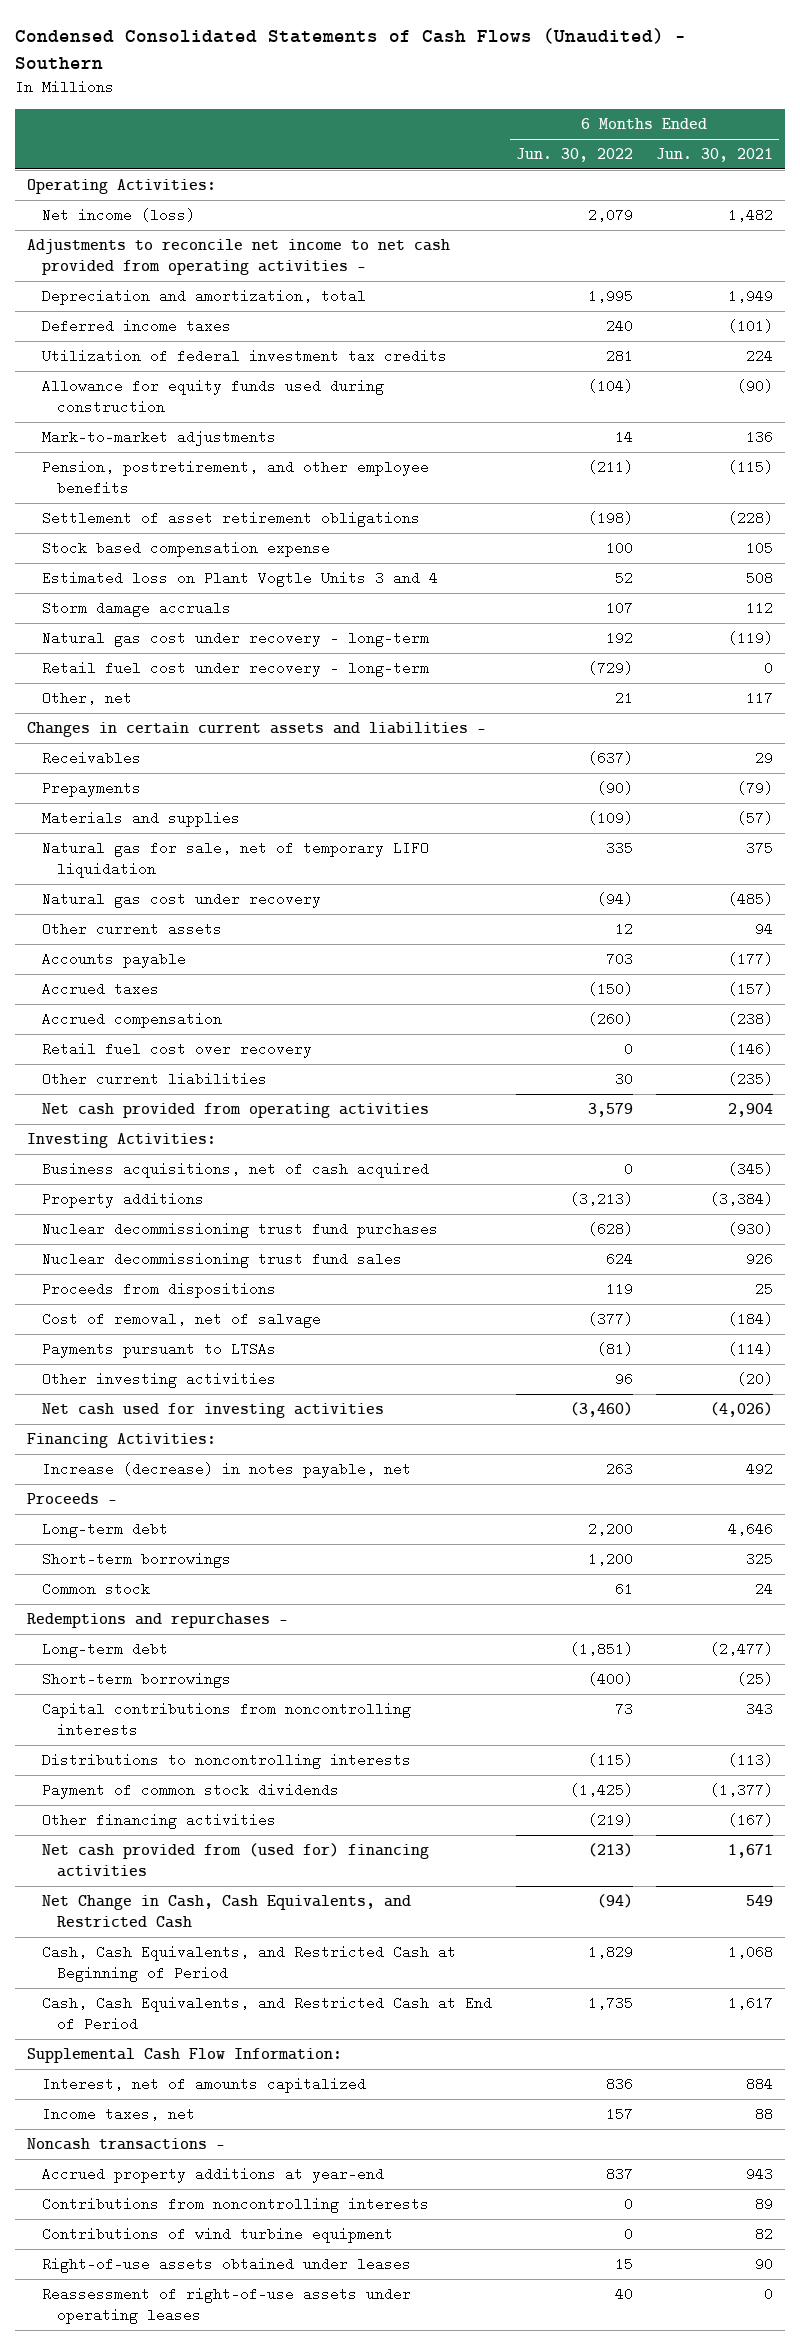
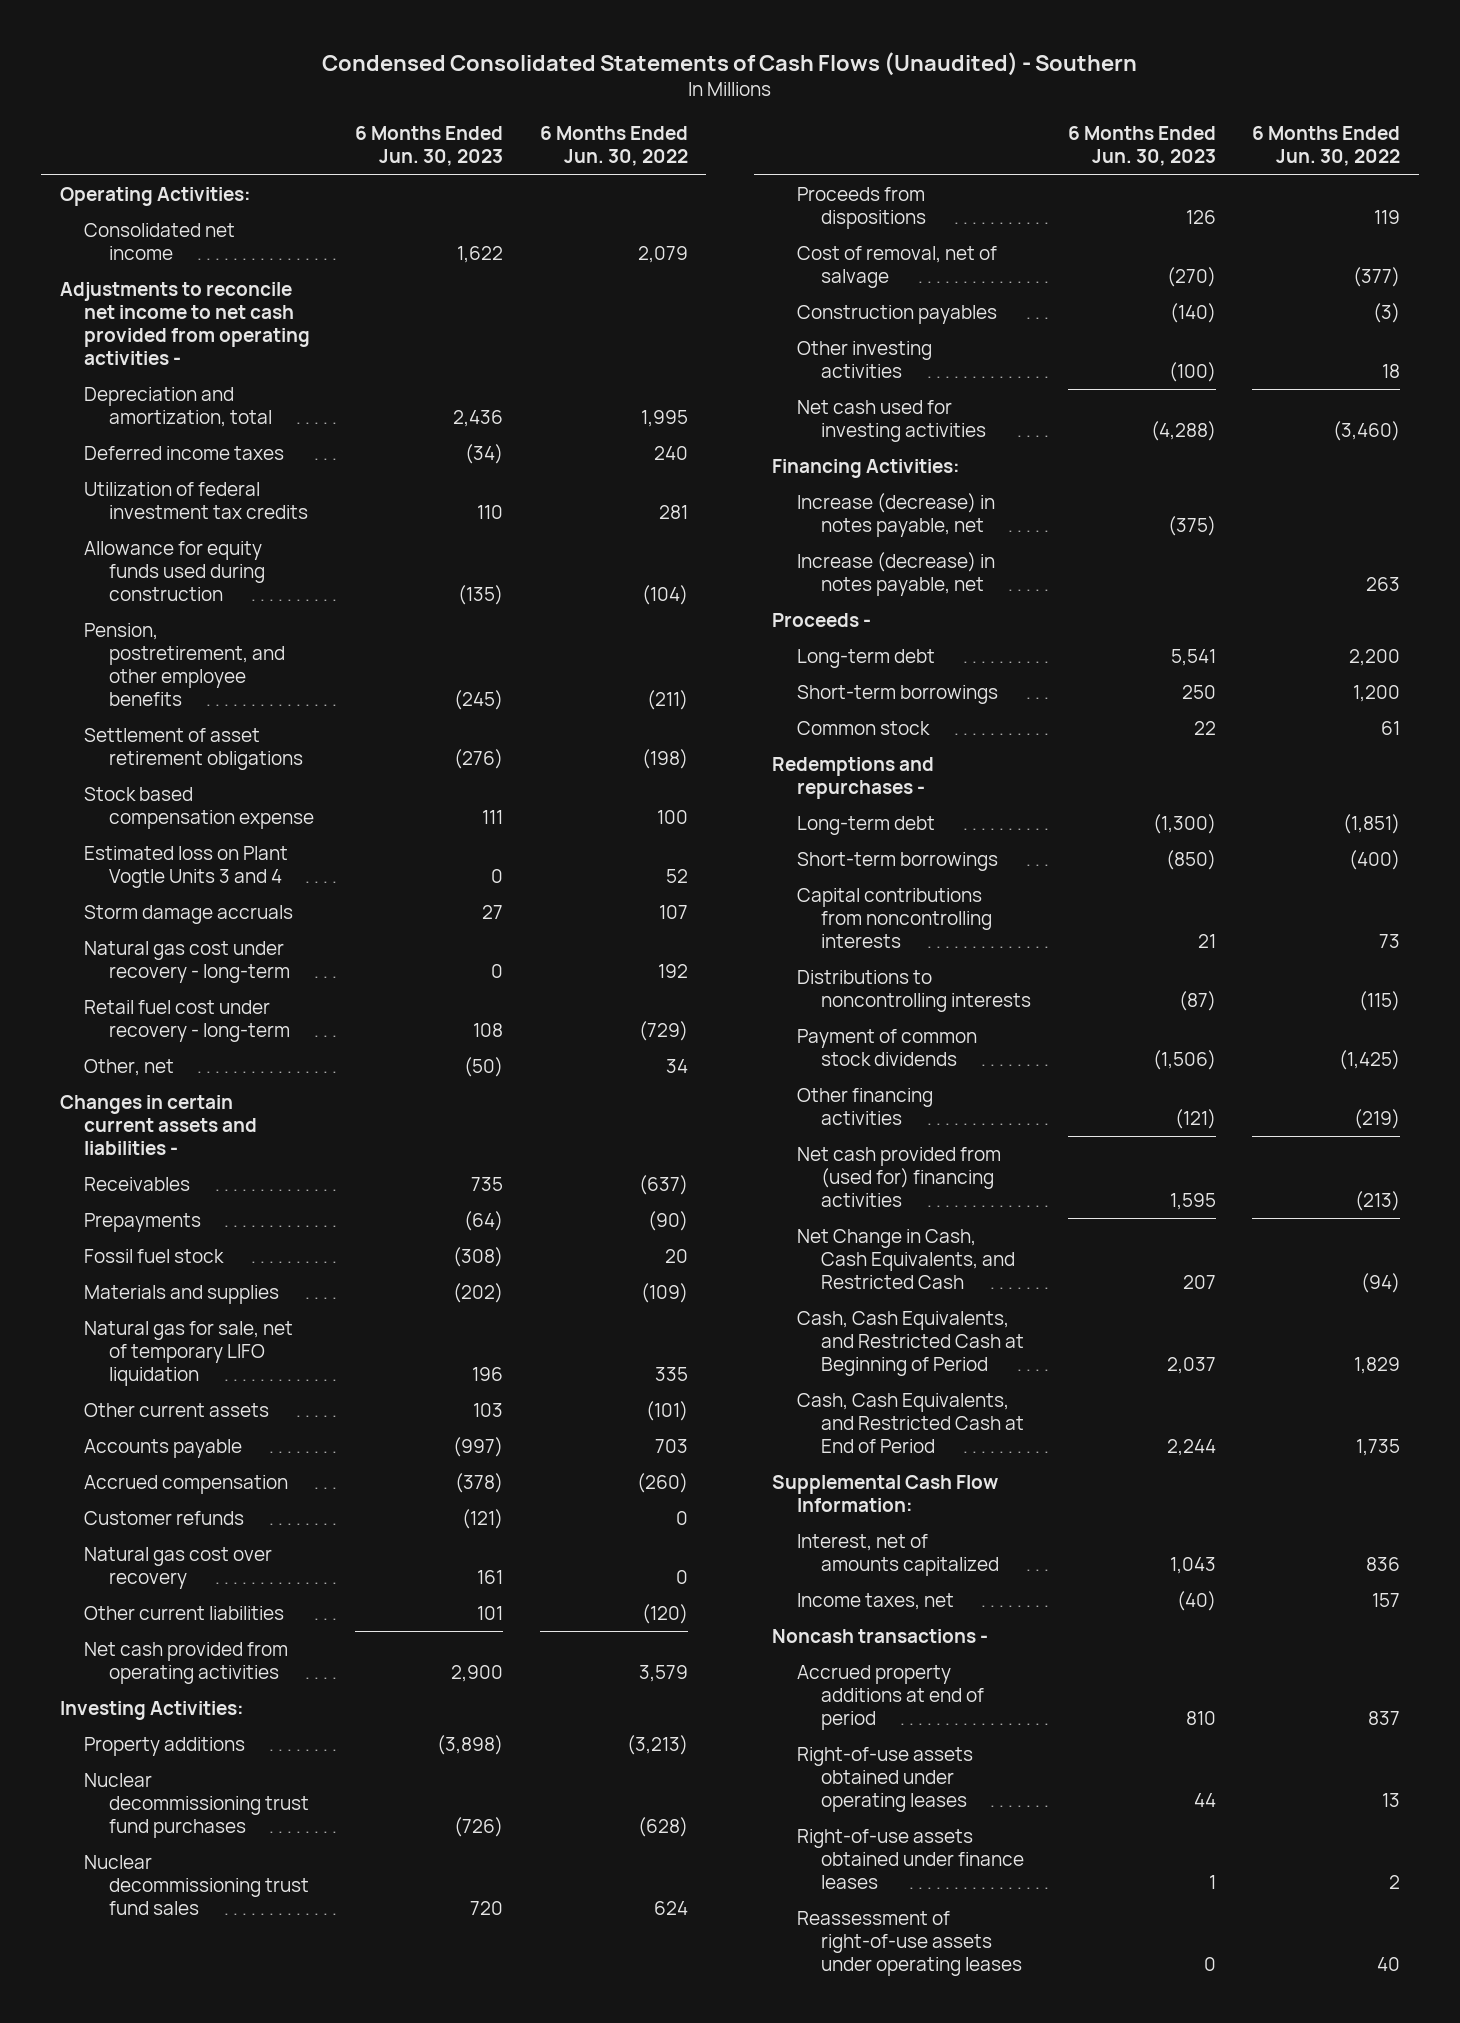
- | 6 Months Ended Jun. 30, 2022 | 6 Months Ended Jun. 30, 2021
+ | 6 Months Ended Jun. 30, 2023 | 6 Months Ended Jun. 30, 2022
- Net income (loss) | 2,079 | 1,482
+ Consolidated net income | 1,622 | 2,079
- Mark-to-market adjustments | 14 | 136
- Other, net | 21 | 117
+ Other, net | (50) | 34
+ Fossil fuel stock | (308) | 20
- Natural gas cost under recovery | (94) | (485)
- Other current assets | 12 | 94
+ Other current assets | 103 | (101)
- Accrued taxes | (150) | (157)
- Retail fuel cost over recovery | 0 | (146)
- Other current liabilities | 30 | (235)
+ Customer refunds | (121) | 0
+ Natural gas cost over recovery | 161 | 0
+ Other current liabilities | 101 | (120)
- Business acquisitions, net of cash acquired | 0 | (345)
- Payments pursuant to LTSAs | (81) | (114)
- Other investing activities | 96 | (20)
+ Construction payables | (140) | (3)
+ Other investing activities | (100) | 18
+ Increase (decrease) in notes payable, net | (375) |
- Accrued property additions at year-end | 837 | 943
- Contributions from noncontrolling interests | 0 | 89
- Contributions of wind turbine equipment | 0 | 82
- Right-of-use assets obtained under leases | 15 | 90
+ Accrued property additions at end of period | 810 | 837
+ Right-of-use assets obtained under operating leases | 44 | 13
+ Right-of-use assets obtained under finance leases | 1 | 2

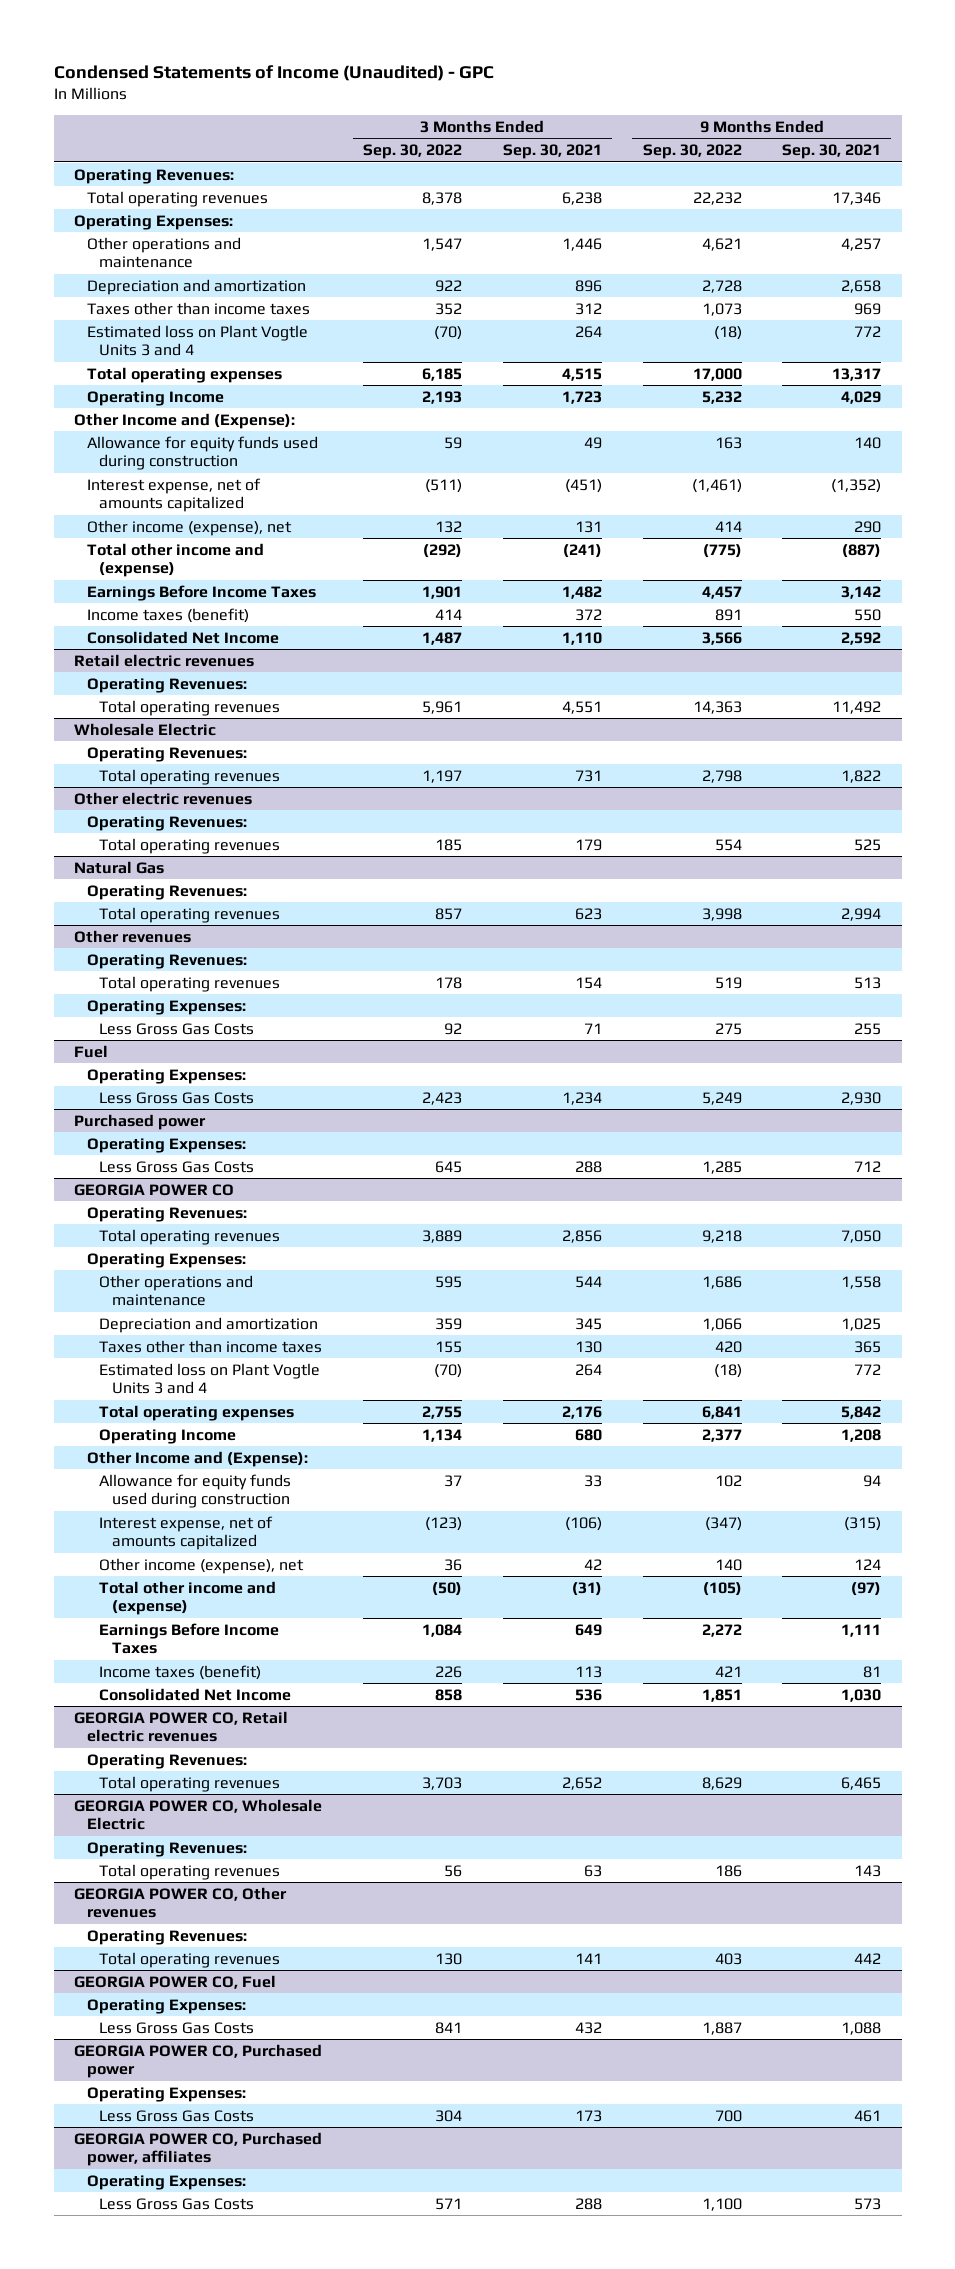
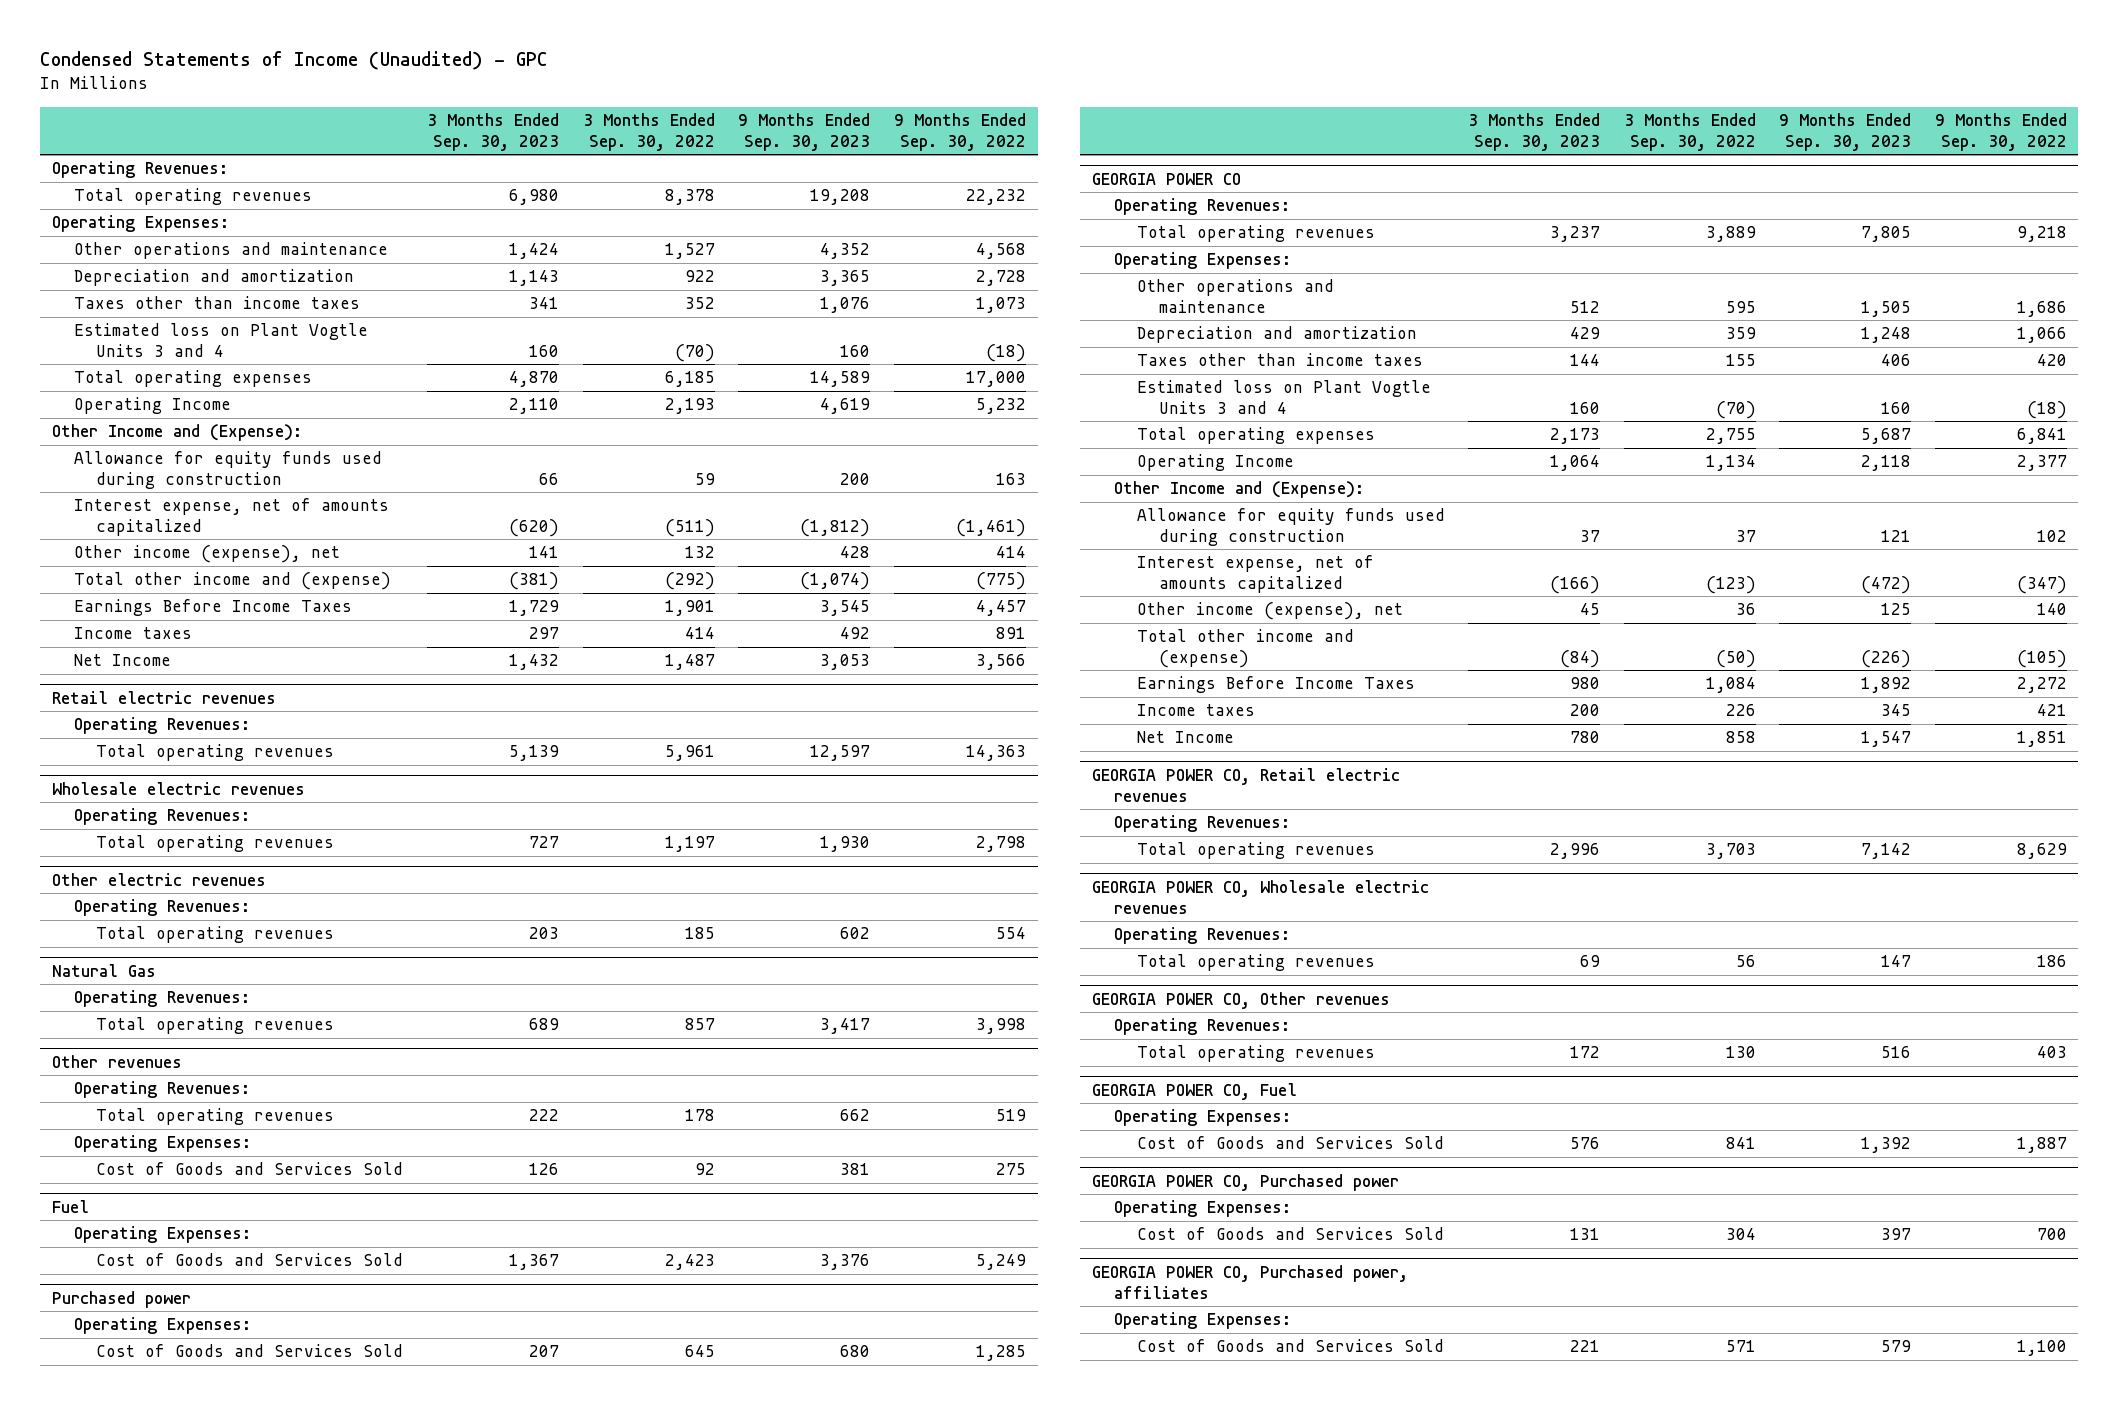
- | 3 Months Ended Sep. 30, 2022 | 3 Months Ended Sep. 30, 2021 | 9 Months Ended Sep. 30, 2022 | 9 Months Ended Sep. 30, 2021
+ | 3 Months Ended Sep. 30, 2023 | 3 Months Ended Sep. 30, 2022 | 9 Months Ended Sep. 30, 2023 | 9 Months Ended Sep. 30, 2022
- Other operations and maintenance | 1,547 | 1,446 | 4,621 | 4,257
+ Other operations and maintenance | 1,424 | 1,527 | 4,352 | 4,568
- Income taxes (benefit) | 414 | 372 | 891 | 550
- Consolidated Net Income | 1,487 | 1,110 | 3,566 | 2,592
+ Income taxes | 297 | 414 | 492 | 891
+ Net Income | 1,432 | 1,487 | 3,053 | 3,566
- Wholesale Electric
+ Wholesale electric revenues
@ Other revenues
- Less Gross Gas Costs | 92 | 71 | 275 | 255
+ Cost of Goods and Services Sold | 126 | 92 | 381 | 275
@ Fuel
- Less Gross Gas Costs | 2,423 | 1,234 | 5,249 | 2,930
+ Cost of Goods and Services Sold | 1,367 | 2,423 | 3,376 | 5,249
@ Purchased power
- Less Gross Gas Costs | 645 | 288 | 1,285 | 712
+ Cost of Goods and Services Sold | 207 | 645 | 680 | 1,285
@ GEORGIA POWER CO
- Income taxes (benefit) | 226 | 113 | 421 | 81
- Consolidated Net Income | 858 | 536 | 1,851 | 1,030
+ Income taxes | 200 | 226 | 345 | 421
+ Net Income | 780 | 858 | 1,547 | 1,851
- GEORGIA POWER CO, Wholesale Electric
+ GEORGIA POWER CO, Wholesale electric revenues
@ GEORGIA POWER CO, Fuel
- Less Gross Gas Costs | 841 | 432 | 1,887 | 1,088
+ Cost of Goods and Services Sold | 576 | 841 | 1,392 | 1,887
@ GEORGIA POWER CO, Purchased power
- Less Gross Gas Costs | 304 | 173 | 700 | 461
+ Cost of Goods and Services Sold | 131 | 304 | 397 | 700
@ GEORGIA POWER CO, Purchased power, affiliates
- Less Gross Gas Costs | 571 | 288 | 1,100 | 573
+ Cost of Goods and Services Sold | 221 | 571 | 579 | 1,100

